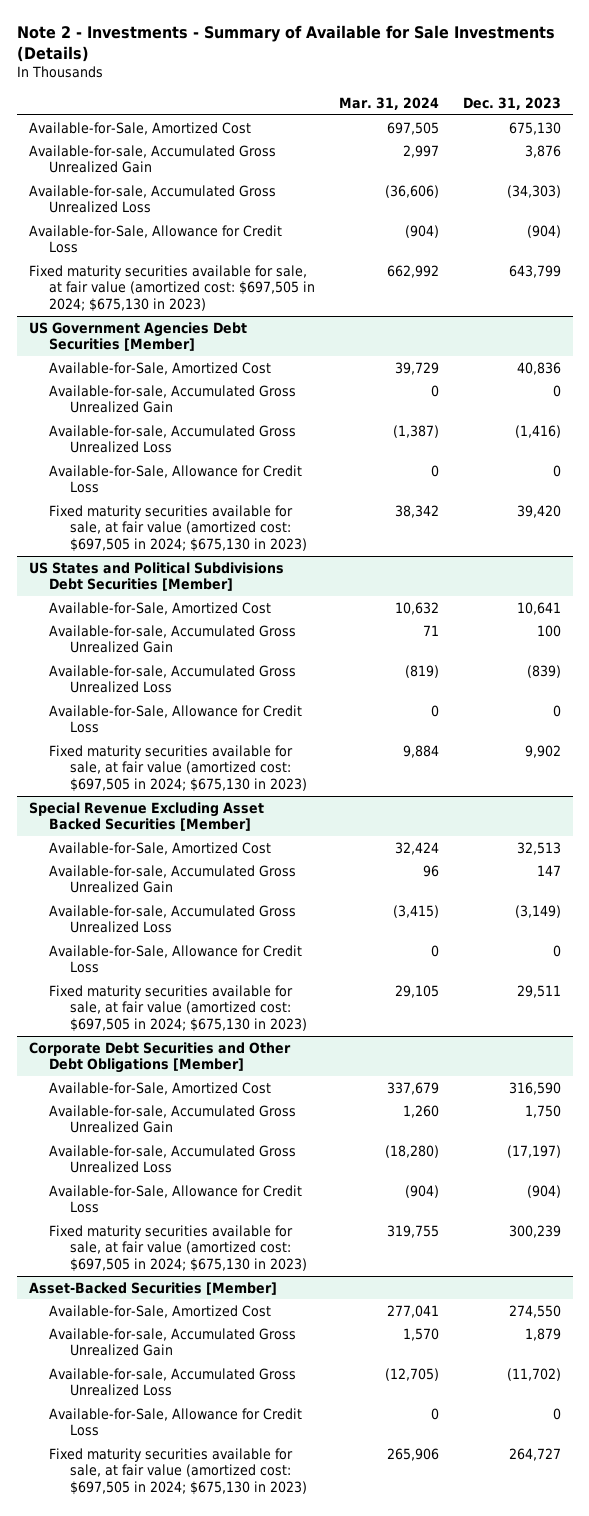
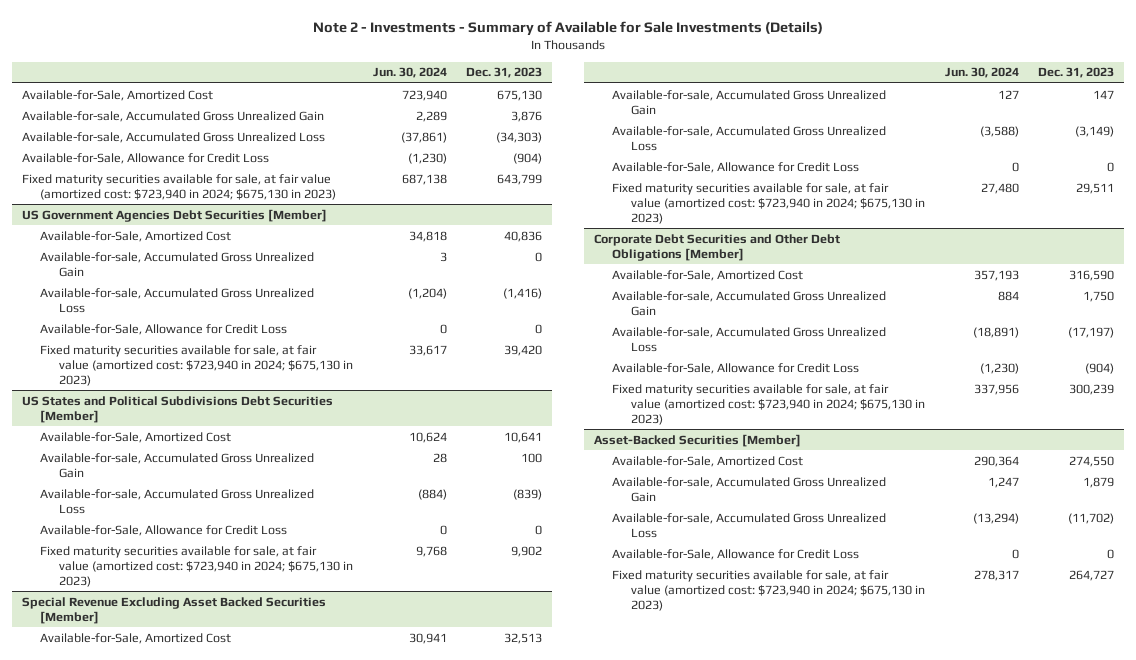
- | Mar. 31, 2024 | Dec. 31, 2023
+ | Jun. 30, 2024 | Dec. 31, 2023
- Fixed maturity securities available for sale, at fair value (amortized cost: $697,505 in 2024; $675,130 in 2023) | 662,992 | 643,799
+ Fixed maturity securities available for sale, at fair value (amortized cost: $723,940 in 2024; $675,130 in 2023) | 687,138 | 643,799
@ US Government Agencies Debt Securities [Member]
- Fixed maturity securities available for sale, at fair value (amortized cost: $697,505 in 2024; $675,130 in 2023) | 38,342 | 39,420
+ Fixed maturity securities available for sale, at fair value (amortized cost: $723,940 in 2024; $675,130 in 2023) | 33,617 | 39,420
@ US States and Political Subdivisions Debt Securities [Member]
- Fixed maturity securities available for sale, at fair value (amortized cost: $697,505 in 2024; $675,130 in 2023) | 9,884 | 9,902
+ Fixed maturity securities available for sale, at fair value (amortized cost: $723,940 in 2024; $675,130 in 2023) | 9,768 | 9,902
@ Special Revenue Excluding Asset Backed Securities [Member]
- Fixed maturity securities available for sale, at fair value (amortized cost: $697,505 in 2024; $675,130 in 2023) | 29,105 | 29,511
+ Fixed maturity securities available for sale, at fair value (amortized cost: $723,940 in 2024; $675,130 in 2023) | 27,480 | 29,511
@ Corporate Debt Securities and Other Debt Obligations [Member]
- Fixed maturity securities available for sale, at fair value (amortized cost: $697,505 in 2024; $675,130 in 2023) | 319,755 | 300,239
+ Fixed maturity securities available for sale, at fair value (amortized cost: $723,940 in 2024; $675,130 in 2023) | 337,956 | 300,239
@ Asset-Backed Securities [Member]
- Fixed maturity securities available for sale, at fair value (amortized cost: $697,505 in 2024; $675,130 in 2023) | 265,906 | 264,727
+ Fixed maturity securities available for sale, at fair value (amortized cost: $723,940 in 2024; $675,130 in 2023) | 278,317 | 264,727

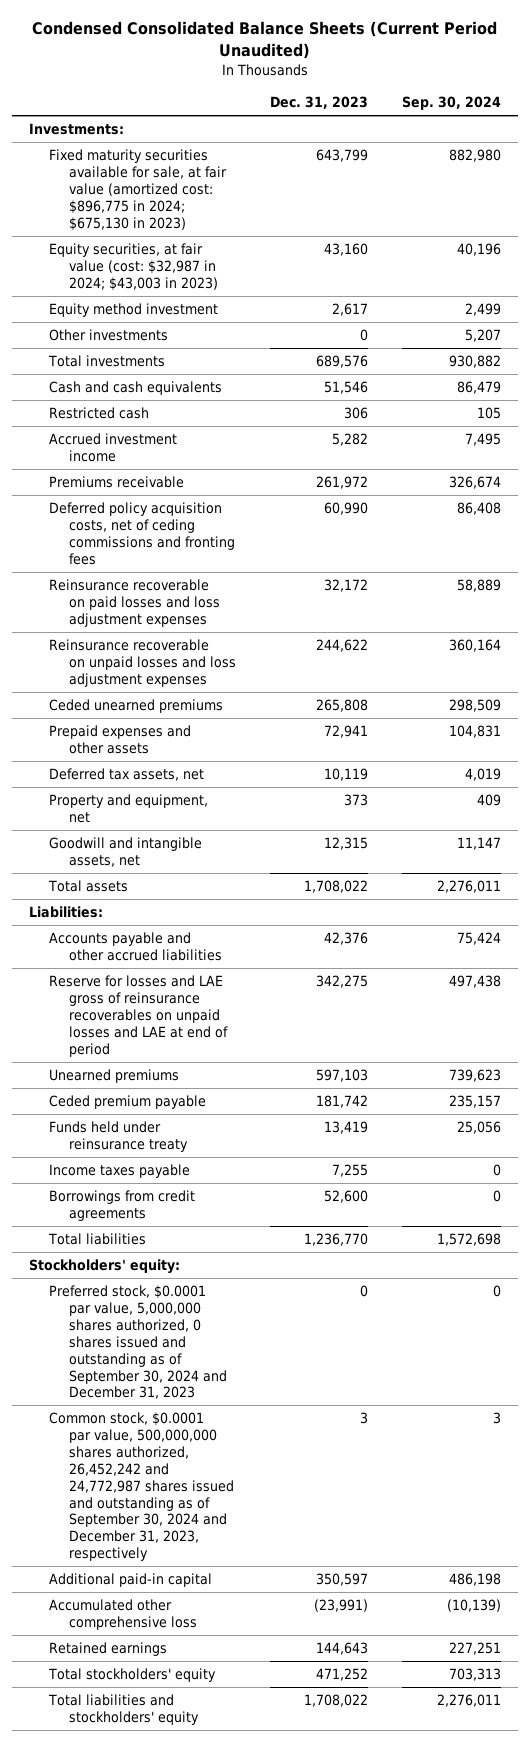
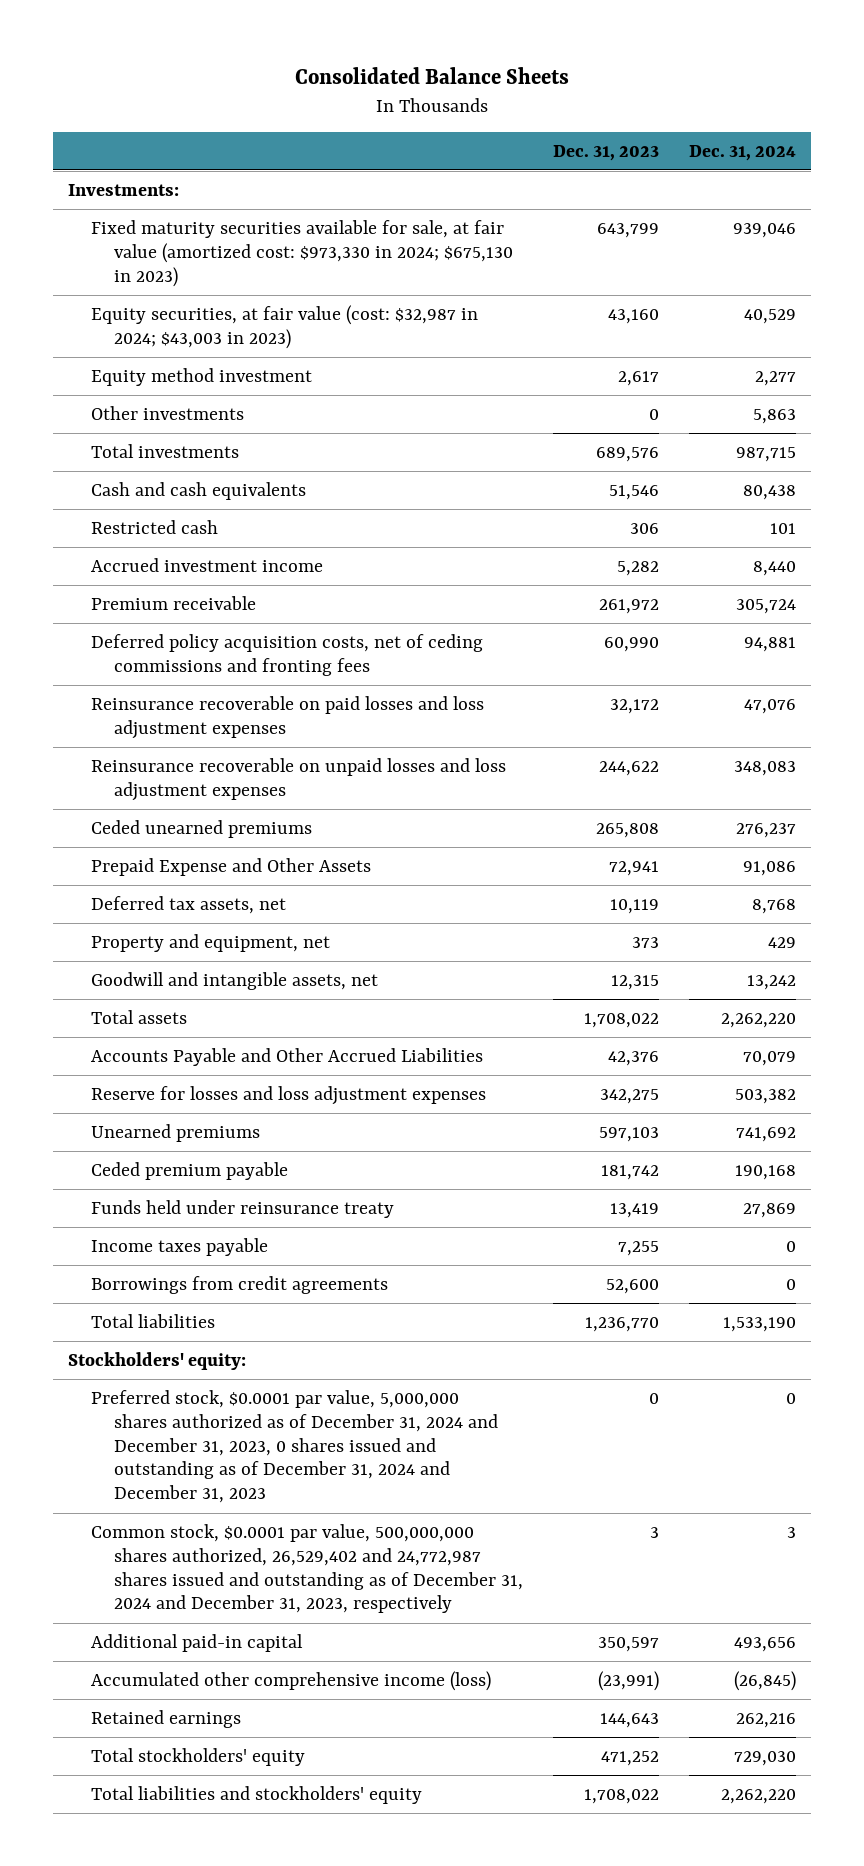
- Condensed Consolidated Balance Sheets (Current Period Unaudited)
+ Consolidated Balance Sheets
- | Dec. 31, 2023 | Sep. 30, 2024
+ | Dec. 31, 2023 | Dec. 31, 2024
- Fixed maturity securities available for sale, at fair value (amortized cost: $896,775 in 2024; $675,130 in 2023) | 643,799 | 882,980
+ Fixed maturity securities available for sale, at fair value (amortized cost: $973,330 in 2024; $675,130 in 2023) | 643,799 | 939,046
- Premiums receivable | 261,972 | 326,674
+ Premium receivable | 261,972 | 305,724
- Prepaid expenses and other assets | 72,941 | 104,831
+ Prepaid Expense and Other Assets | 72,941 | 91,086
- Liabilities:
- Accounts payable and other accrued liabilities | 42,376 | 75,424
- Reserve for losses and LAE gross of reinsurance recoverables on unpaid losses and LAE at end of period | 342,275 | 497,438
+ Accounts Payable and Other Accrued Liabilities | 42,376 | 70,079
+ Reserve for losses and loss adjustment expenses | 342,275 | 503,382
- Preferred stock, $0.0001 par value, 5,000,000 shares authorized, 0 shares issued and outstanding as of September 30, 2024 and December 31, 2023 | 0 | 0
- Common stock, $0.0001 par value, 500,000,000 shares authorized, 26,452,242 and 24,772,987 shares issued and outstanding as of September 30, 2024 and December 31, 2023, respectively | 3 | 3
+ Preferred stock, $0.0001 par value, 5,000,000 shares authorized as of December 31, 2024 and December 31, 2023, 0 shares issued and outstanding as of December 31, 2024 and December 31, 2023 | 0 | 0
+ Common stock, $0.0001 par value, 500,000,000 shares authorized, 26,529,402 and 24,772,987 shares issued and outstanding as of December 31, 2024 and December 31, 2023, respectively | 3 | 3
- Accumulated other comprehensive loss | (23,991) | (10,139)
+ Accumulated other comprehensive income (loss) | (23,991) | (26,845)

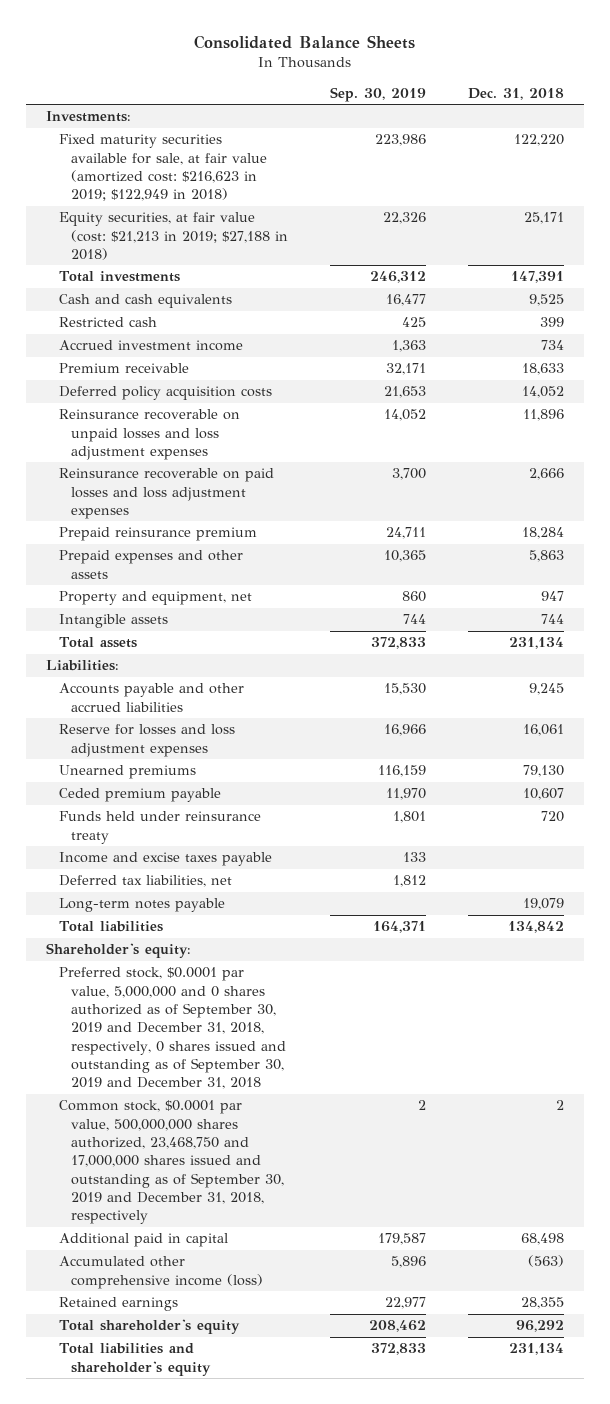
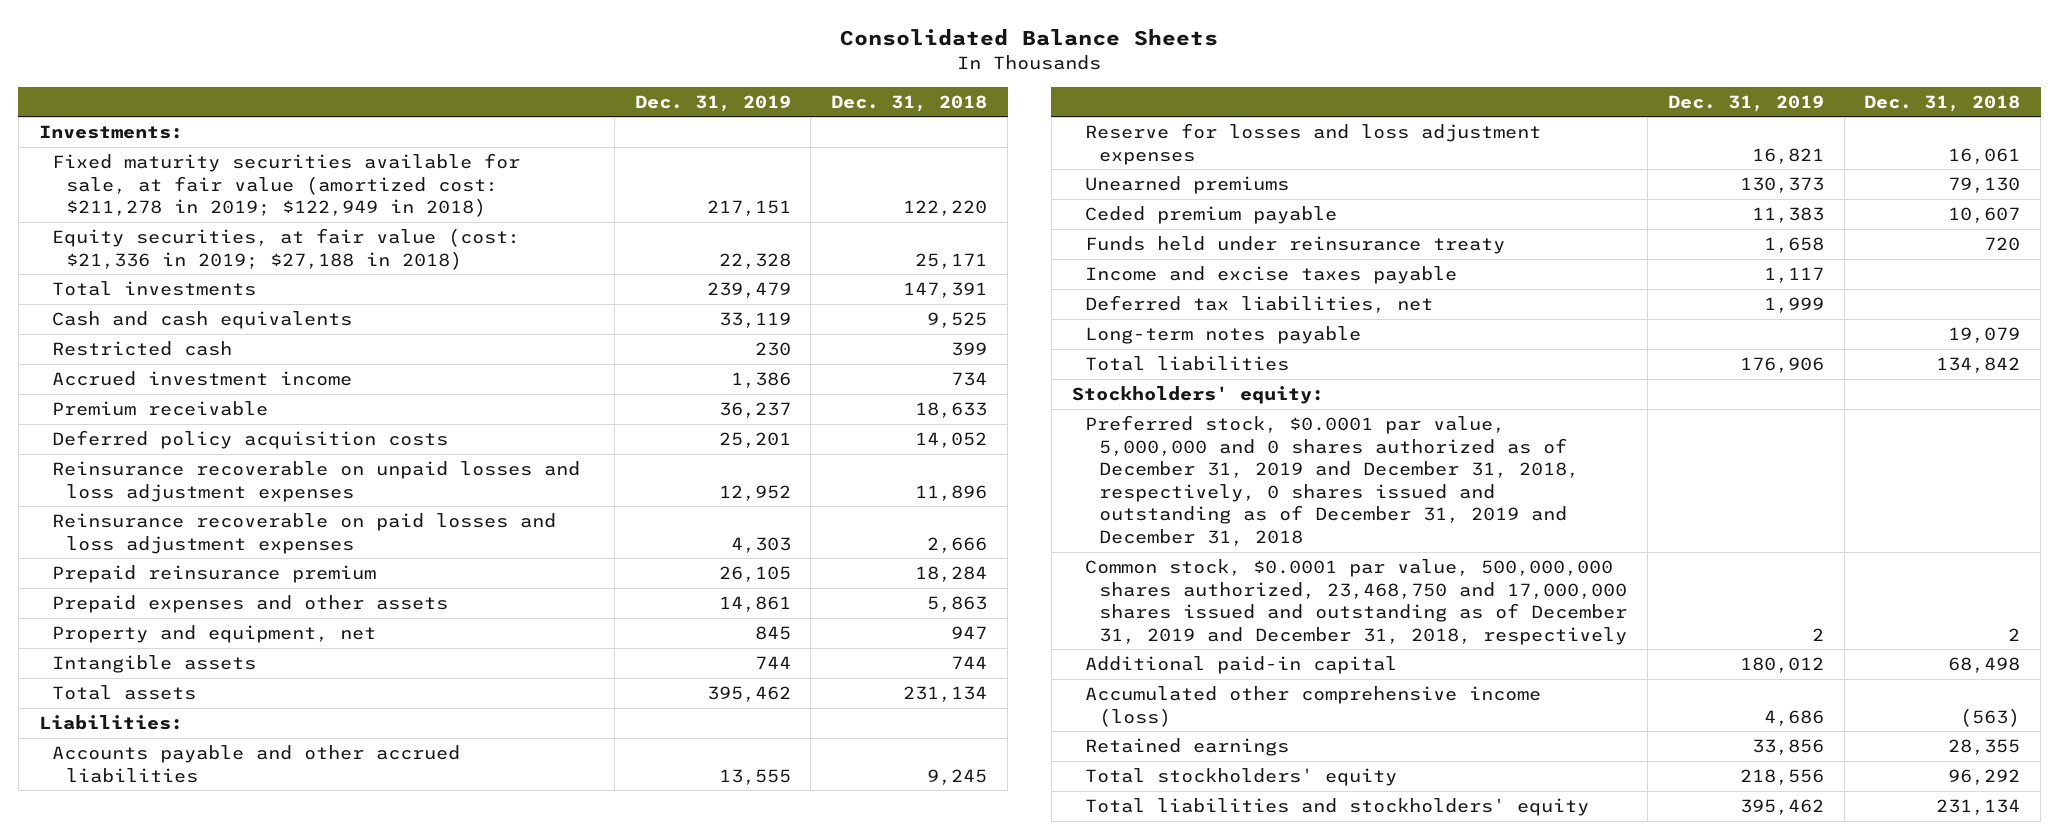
- | Sep. 30, 2019 | Dec. 31, 2018
+ | Dec. 31, 2019 | Dec. 31, 2018
- Fixed maturity securities available for sale, at fair value (amortized cost: $216,623 in 2019; $122,949 in 2018) | 223,986 | 122,220
- Equity securities, at fair value (cost: $21,213 in 2019; $27,188 in 2018) | 22,326 | 25,171
+ Fixed maturity securities available for sale, at fair value (amortized cost: $211,278 in 2019; $122,949 in 2018) | 217,151 | 122,220
+ Equity securities, at fair value (cost: $21,336 in 2019; $27,188 in 2018) | 22,328 | 25,171
- Shareholder's equity:
- Preferred stock, $0.0001 par value, 5,000,000 and 0 shares authorized as of September 30, 2019 and December 31, 2018, respectively, 0 shares issued and outstanding as of September 30, 2019 and December 31, 2018
- Common stock, $0.0001 par value, 500,000,000 shares authorized, 23,468,750 and 17,000,000 shares issued and outstanding as of September 30, 2019 and December 31, 2018, respectively | 2 | 2
- Additional paid in capital | 179,587 | 68,498
+ Stockholders' equity:
+ Preferred stock, $0.0001 par value, 5,000,000 and 0 shares authorized as of December 31, 2019 and December 31, 2018, respectively, 0 shares issued and outstanding as of December 31, 2019 and December 31, 2018
+ Common stock, $0.0001 par value, 500,000,000 shares authorized, 23,468,750 and 17,000,000 shares issued and outstanding as of December 31, 2019 and December 31, 2018, respectively | 2 | 2
+ Additional paid-in capital | 180,012 | 68,498
- Total shareholder's equity | 208,462 | 96,292
- Total liabilities and shareholder's equity | 372,833 | 231,134
+ Total stockholders' equity | 218,556 | 96,292
+ Total liabilities and stockholders' equity | 395,462 | 231,134

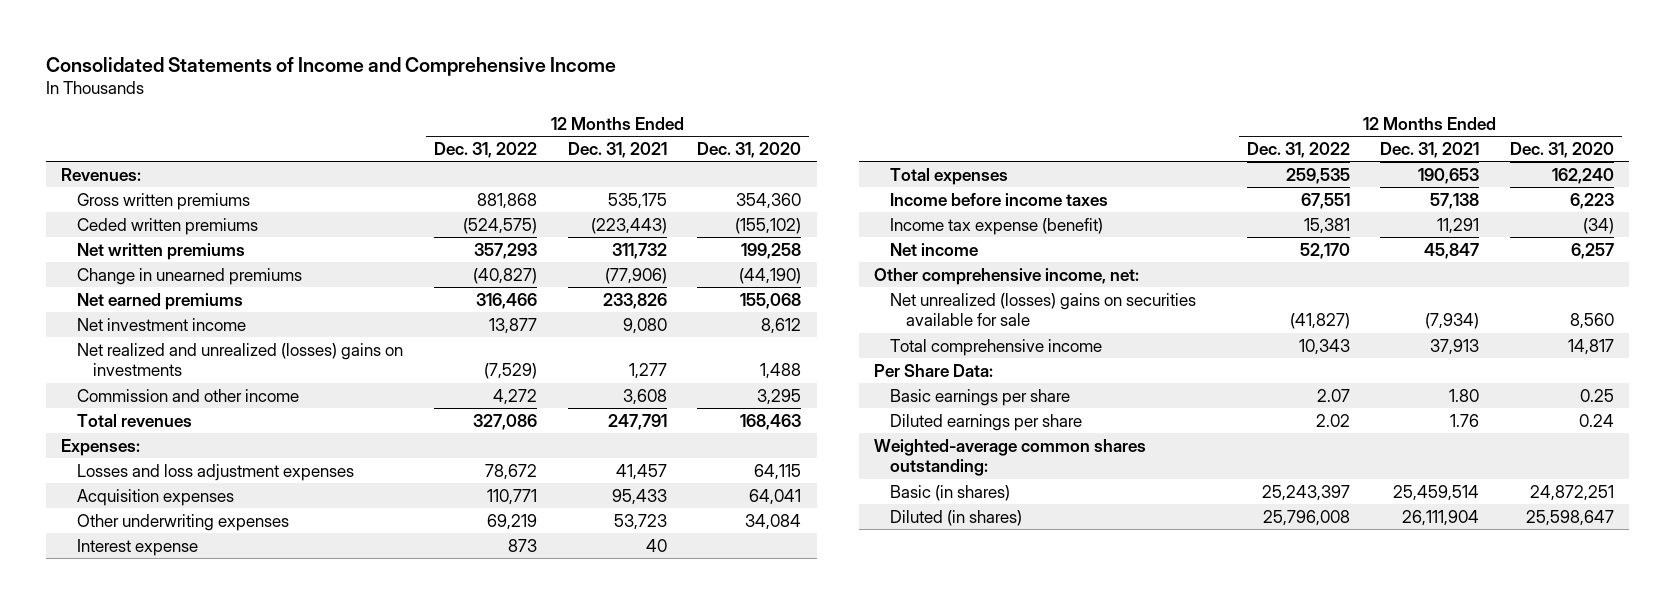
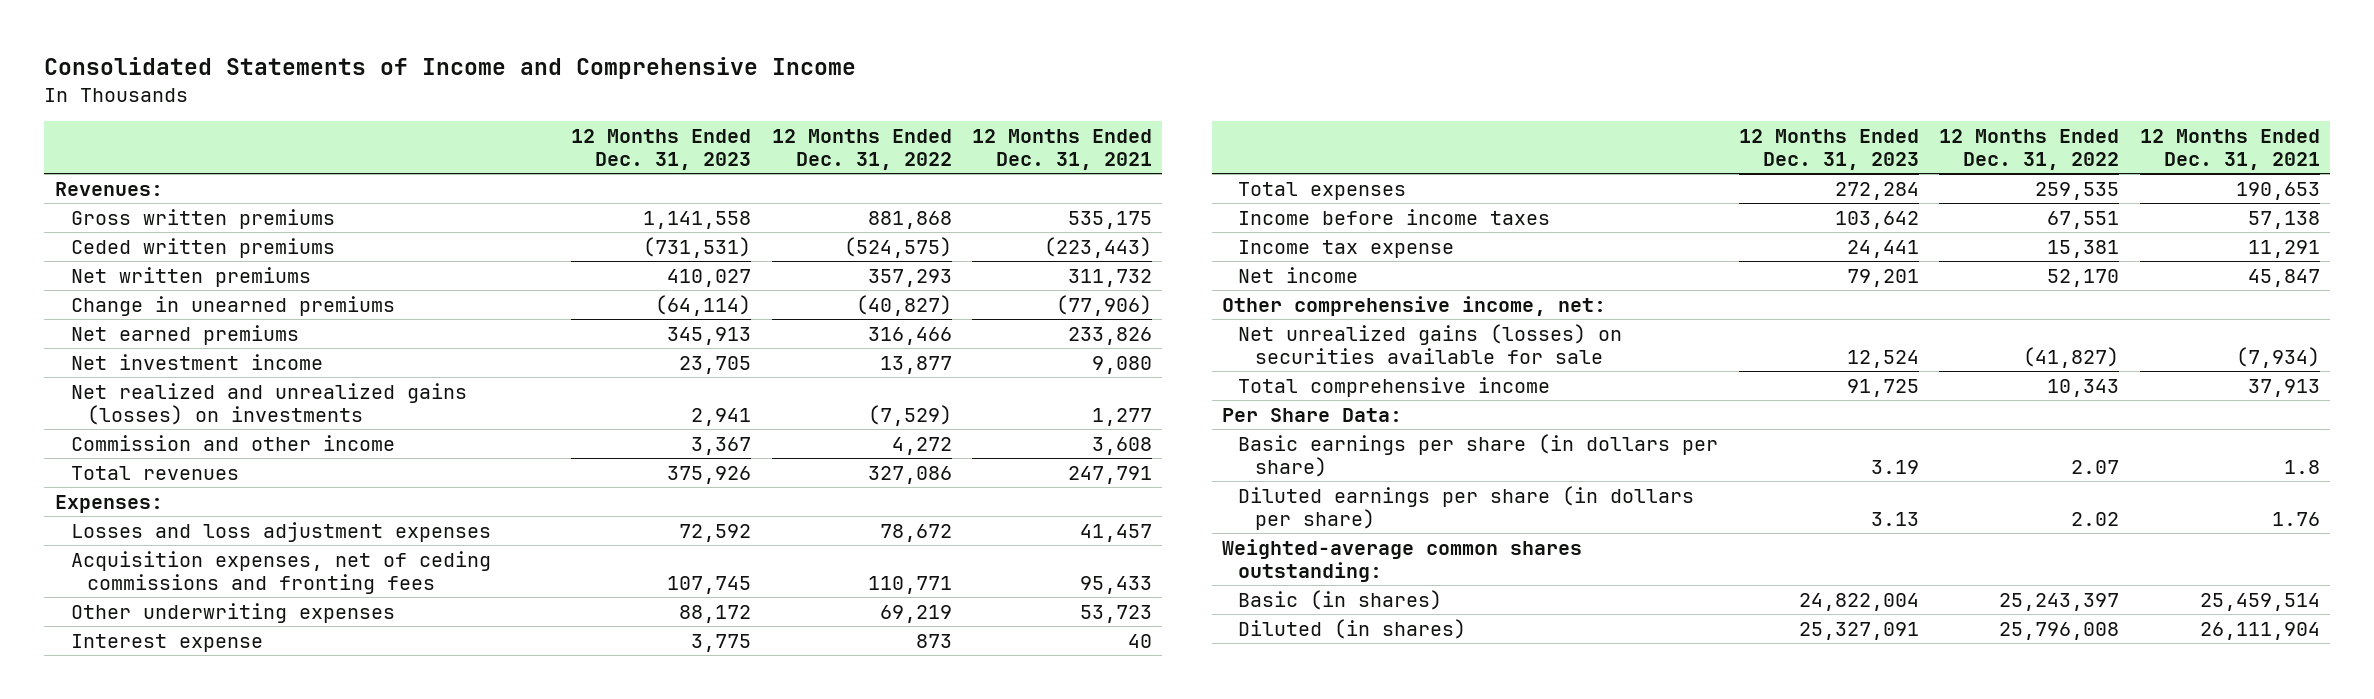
- | 12 Months Ended Dec. 31, 2022 | 12 Months Ended Dec. 31, 2021 | 12 Months Ended Dec. 31, 2020
+ | 12 Months Ended Dec. 31, 2023 | 12 Months Ended Dec. 31, 2022 | 12 Months Ended Dec. 31, 2021
- Net realized and unrealized (losses) gains on investments | (7,529) | 1,277 | 1,488
+ Net realized and unrealized gains (losses) on investments | 2,941 | (7,529) | 1,277
- Acquisition expenses | 110,771 | 95,433 | 64,041
+ Acquisition expenses, net of ceding commissions and fronting fees | 107,745 | 110,771 | 95,433
- Income tax expense (benefit) | 15,381 | 11,291 | (34)
+ Income tax expense | 24,441 | 15,381 | 11,291
- Net unrealized (losses) gains on securities available for sale | (41,827) | (7,934) | 8,560
+ Net unrealized gains (losses) on securities available for sale | 12,524 | (41,827) | (7,934)
- Basic earnings per share | 2.07 | 1.80 | 0.25
- Diluted earnings per share | 2.02 | 1.76 | 0.24
+ Basic earnings per share (in dollars per share) | 3.19 | 2.07 | 1.8
+ Diluted earnings per share (in dollars per share) | 3.13 | 2.02 | 1.76

